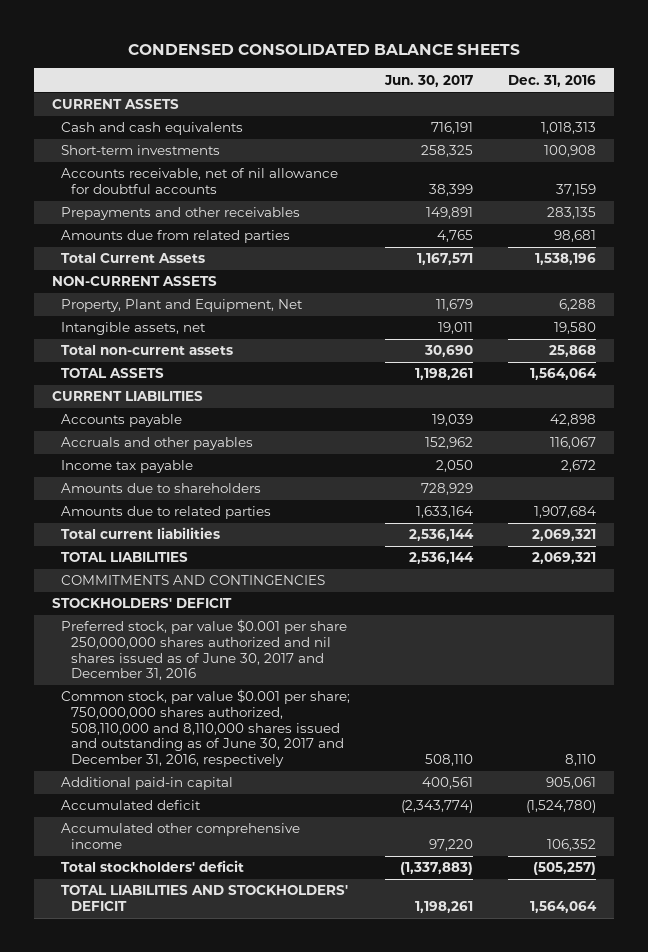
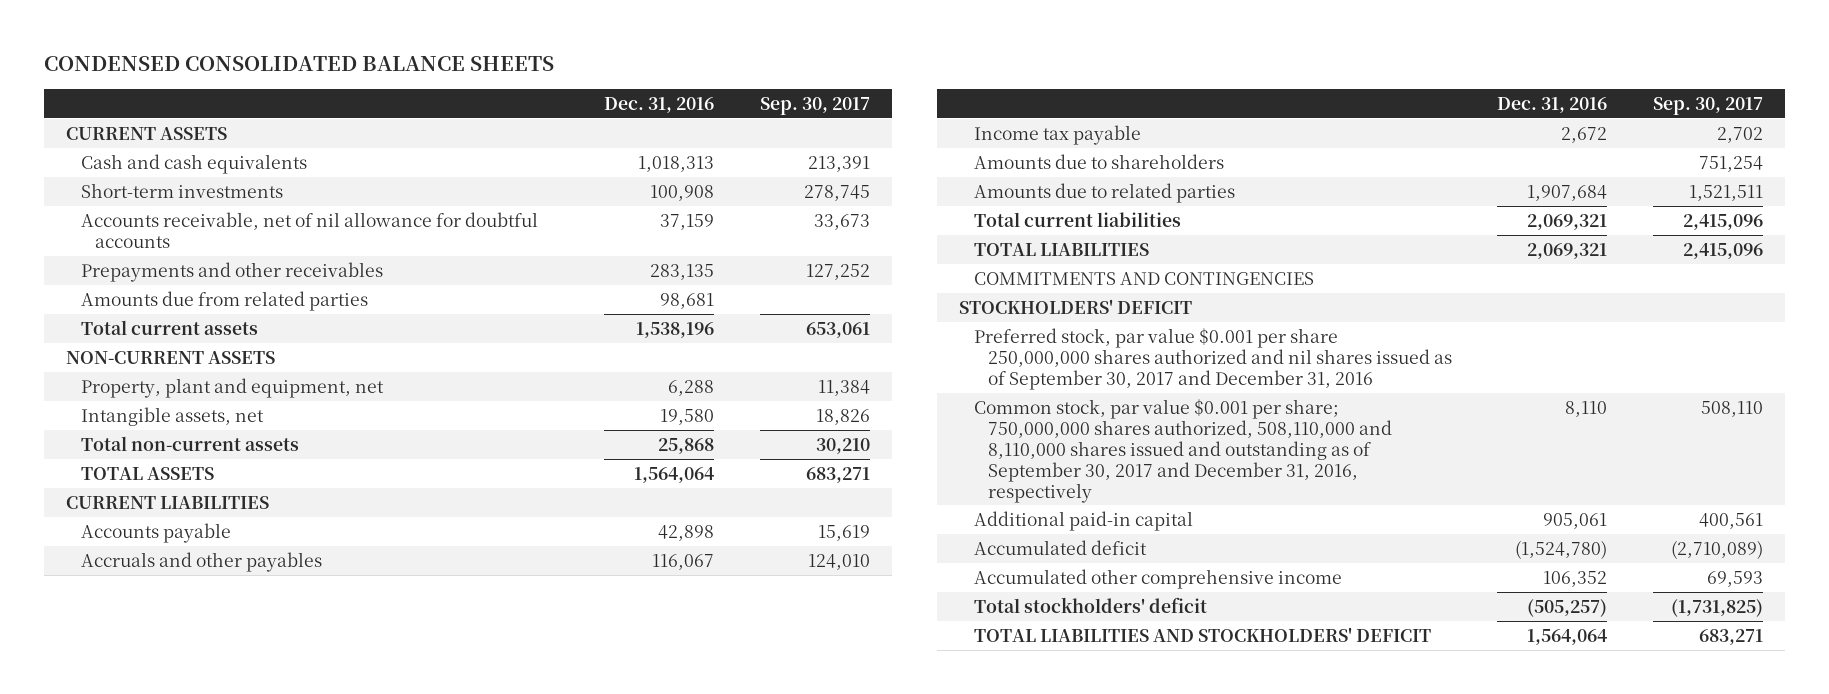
- | Jun. 30, 2017 | Dec. 31, 2016
+ | Dec. 31, 2016 | Sep. 30, 2017
- Total Current Assets | 1,167,571 | 1,538,196
+ Total current assets | 1,538,196 | 653,061
- Property, Plant and Equipment, Net | 11,679 | 6,288
+ Property, plant and equipment, net | 6,288 | 11,384
- Preferred stock, par value $0.001 per share 250,000,000 shares authorized and nil shares issued as of June 30, 2017 and December 31, 2016
- Common stock, par value $0.001 per share; 750,000,000 shares authorized, 508,110,000 and 8,110,000 shares issued and outstanding as of June 30, 2017 and December 31, 2016, respectively | 508,110 | 8,110
+ Preferred stock, par value $0.001 per share 250,000,000 shares authorized and nil shares issued as of September 30, 2017 and December 31, 2016
+ Common stock, par value $0.001 per share; 750,000,000 shares authorized, 508,110,000 and 8,110,000 shares issued and outstanding as of September 30, 2017 and December 31, 2016, respectively | 8,110 | 508,110

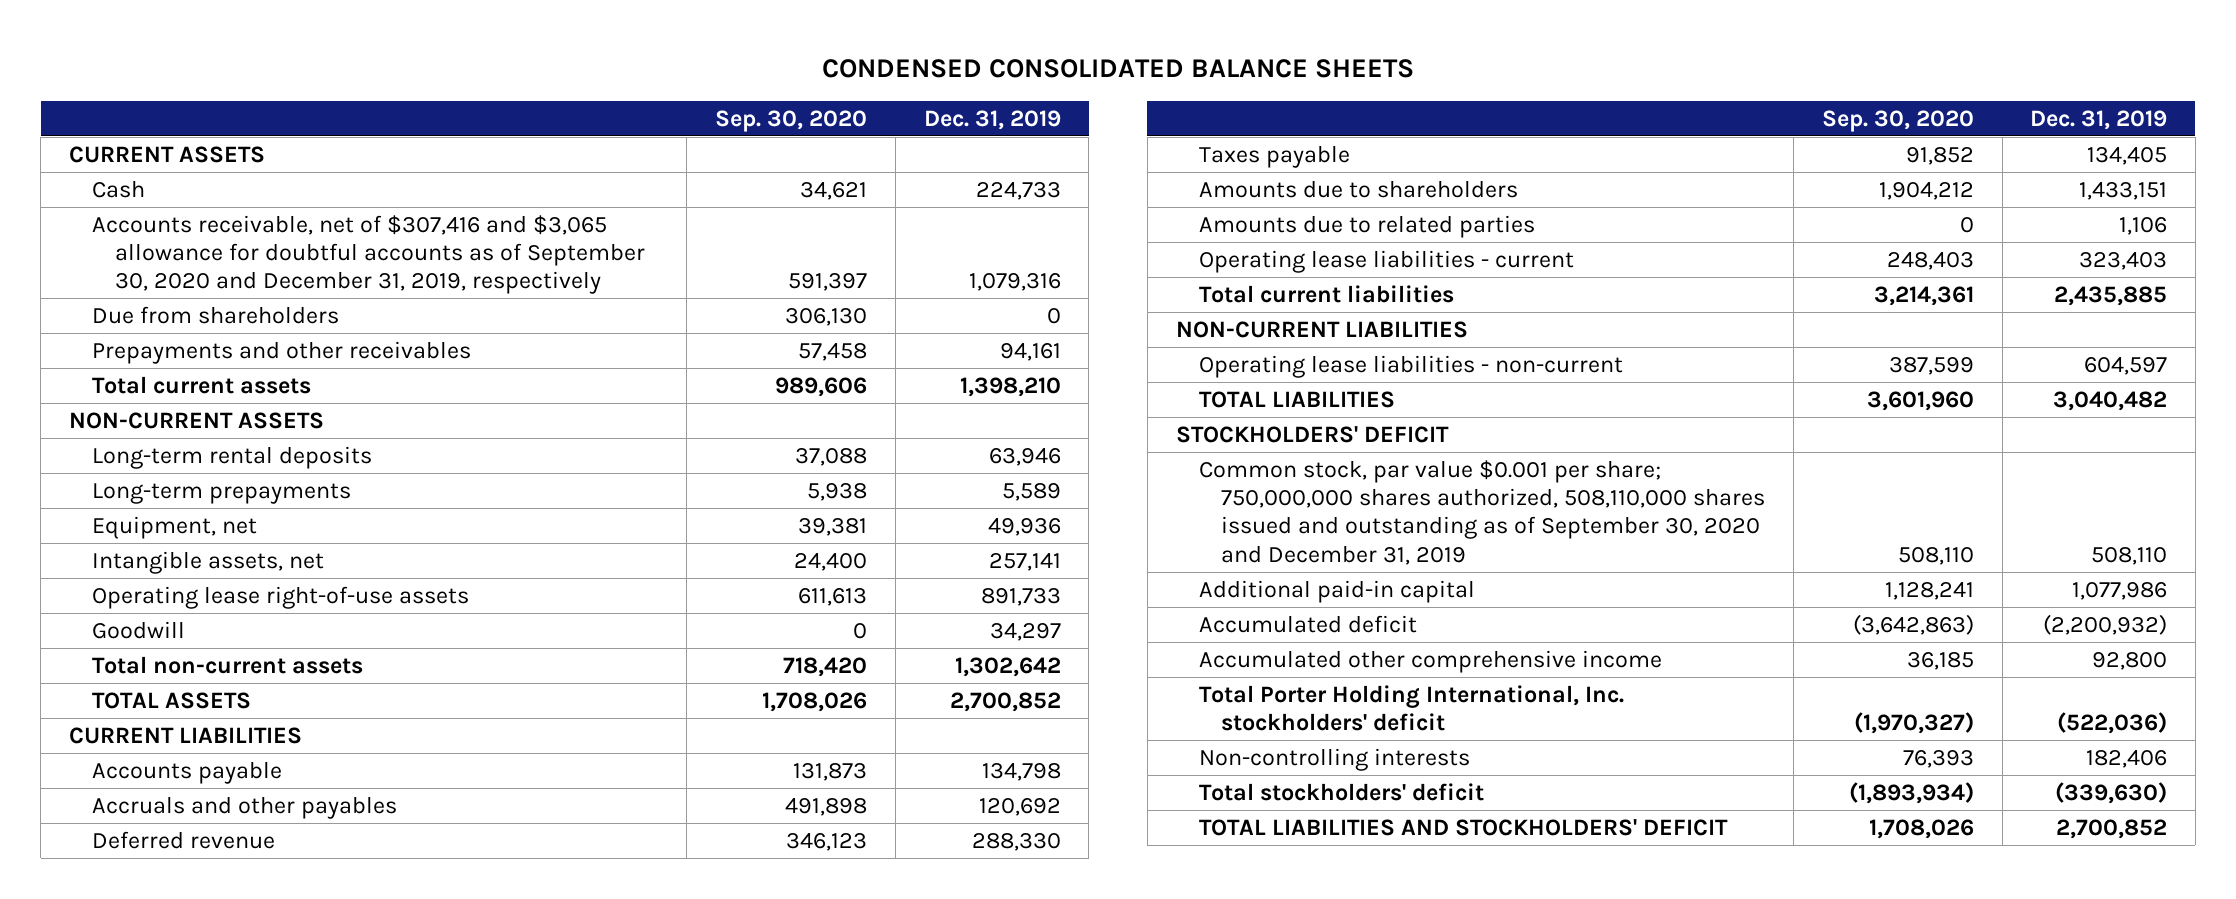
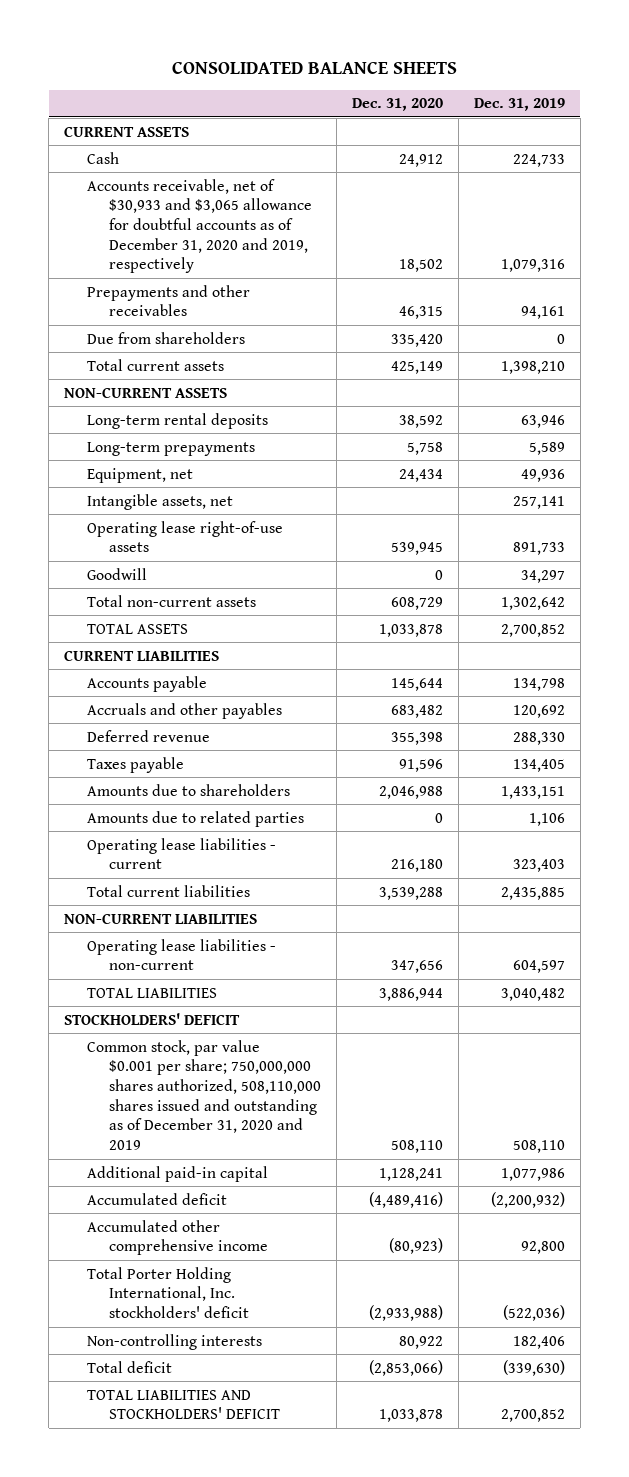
- CONDENSED CONSOLIDATED BALANCE SHEETS
+ CONSOLIDATED BALANCE SHEETS
- | Sep. 30, 2020 | Dec. 31, 2019
+ | Dec. 31, 2020 | Dec. 31, 2019
- Accounts receivable, net of $307,416 and $3,065 allowance for doubtful accounts as of September 30, 2020 and December 31, 2019, respectively | 591,397 | 1,079,316
+ Accounts receivable, net of $30,933 and $3,065 allowance for doubtful accounts as of December 31, 2020 and 2019, respectively | 18,502 | 1,079,316
moved down: Due from shareholders | 335,420 | 0
- Common stock, par value $0.001 per share; 750,000,000 shares authorized, 508,110,000 shares issued and outstanding as of September 30, 2020 and December 31, 2019 | 508,110 | 508,110
+ Common stock, par value $0.001 per share; 750,000,000 shares authorized, 508,110,000 shares issued and outstanding as of December 31, 2020 and 2019 | 508,110 | 508,110
- Total stockholders' deficit | (1,893,934) | (339,630)
+ Total deficit | (2,853,066) | (339,630)

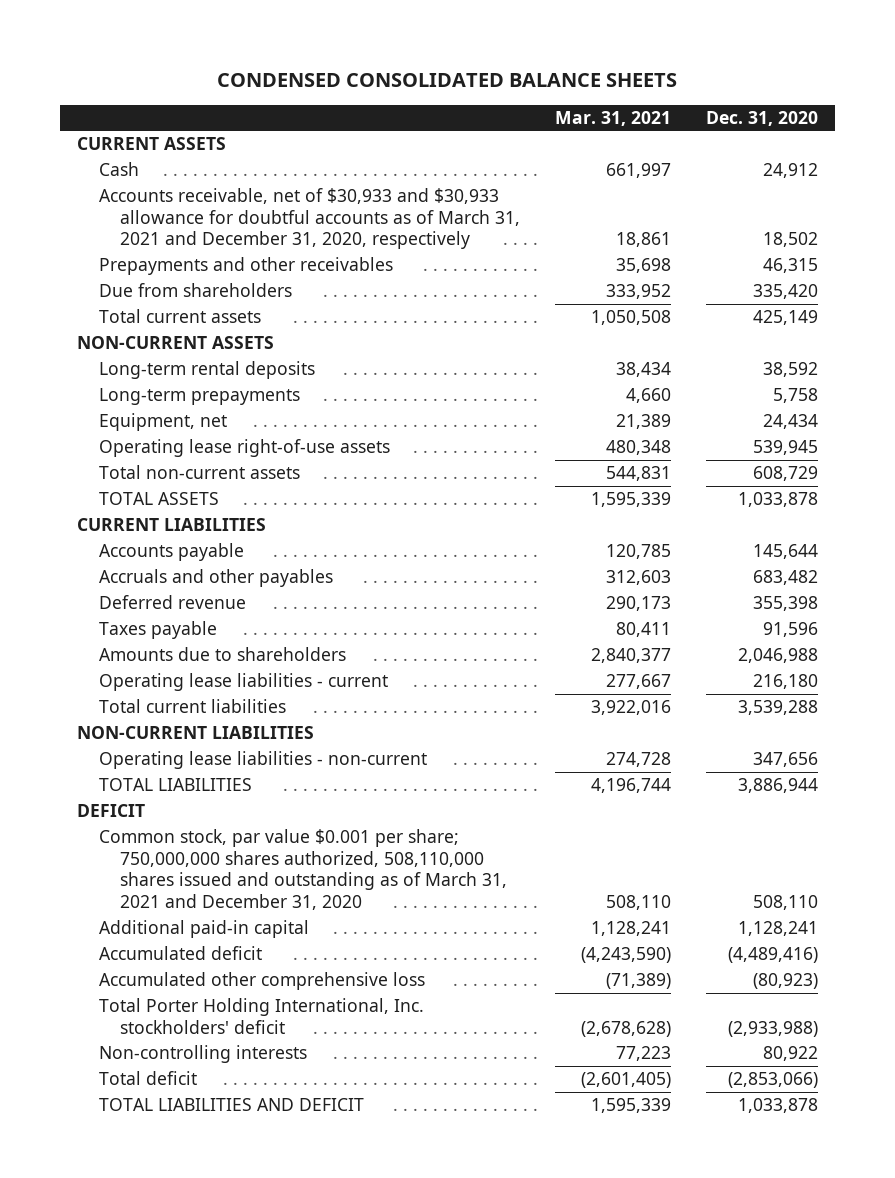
- CONSOLIDATED BALANCE SHEETS
+ CONDENSED CONSOLIDATED BALANCE SHEETS
- | Dec. 31, 2020 | Dec. 31, 2019
+ | Mar. 31, 2021 | Dec. 31, 2020
- Accounts receivable, net of $30,933 and $3,065 allowance for doubtful accounts as of December 31, 2020 and 2019, respectively | 18,502 | 1,079,316
+ Accounts receivable, net of $30,933 and $30,933 allowance for doubtful accounts as of March 31, 2021 and December 31, 2020, respectively | 18,861 | 18,502
- Intangible assets, net | | 257,141
- Goodwill | 0 | 34,297
- Amounts due to related parties | 0 | 1,106
- STOCKHOLDERS' DEFICIT
- Common stock, par value $0.001 per share; 750,000,000 shares authorized, 508,110,000 shares issued and outstanding as of December 31, 2020 and 2019 | 508,110 | 508,110
+ DEFICIT
+ Common stock, par value $0.001 per share; 750,000,000 shares authorized, 508,110,000 shares issued and outstanding as of March 31, 2021 and December 31, 2020 | 508,110 | 508,110
- Accumulated other comprehensive income | (80,923) | 92,800
+ Accumulated other comprehensive loss | (71,389) | (80,923)
- TOTAL LIABILITIES AND STOCKHOLDERS' DEFICIT | 1,033,878 | 2,700,852
+ TOTAL LIABILITIES AND DEFICIT | 1,595,339 | 1,033,878

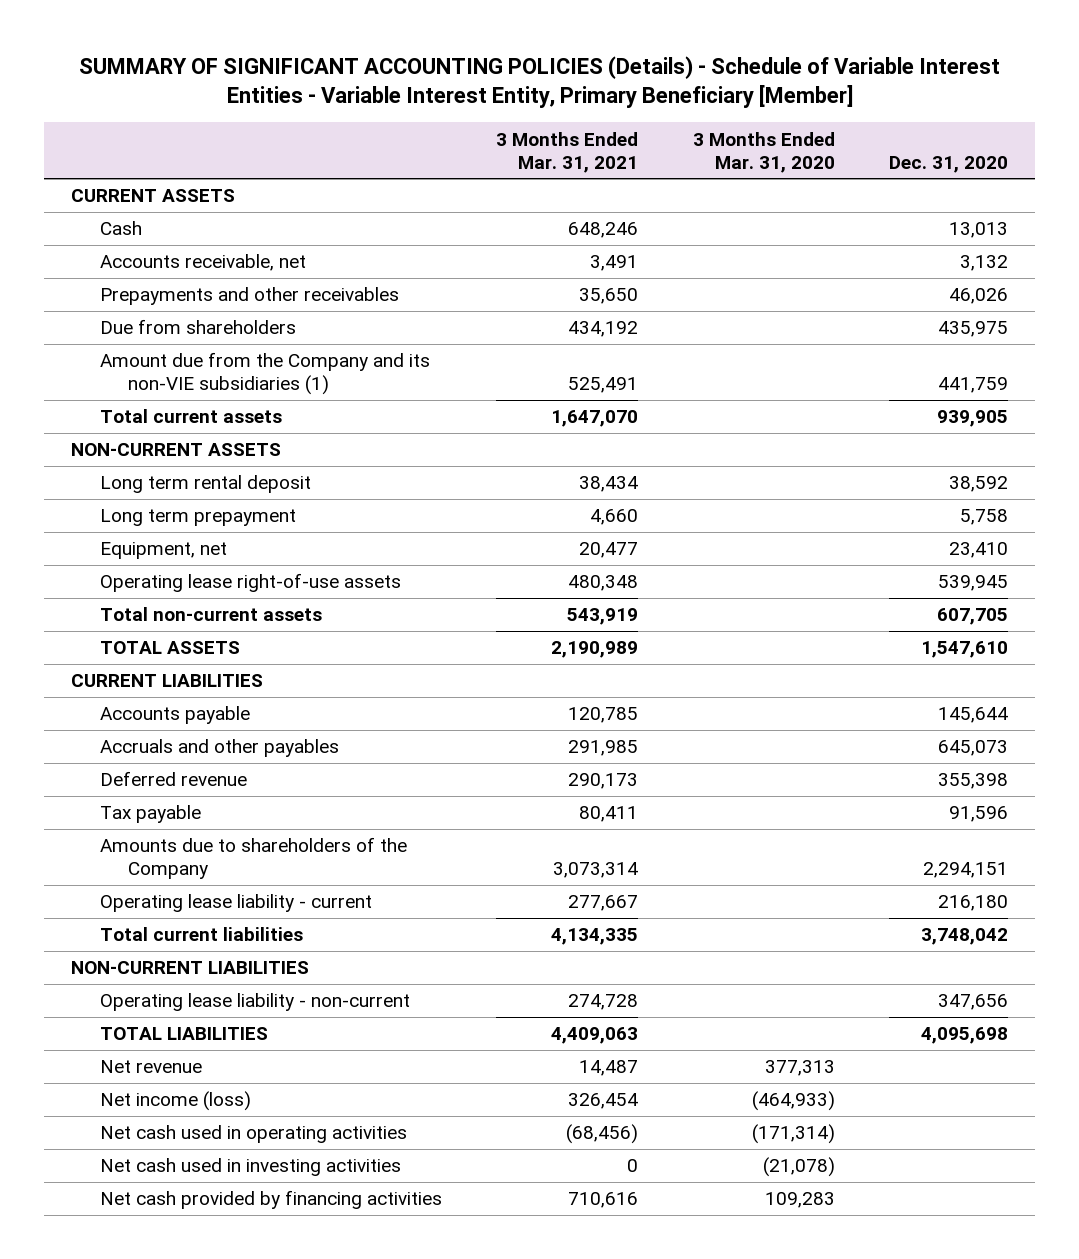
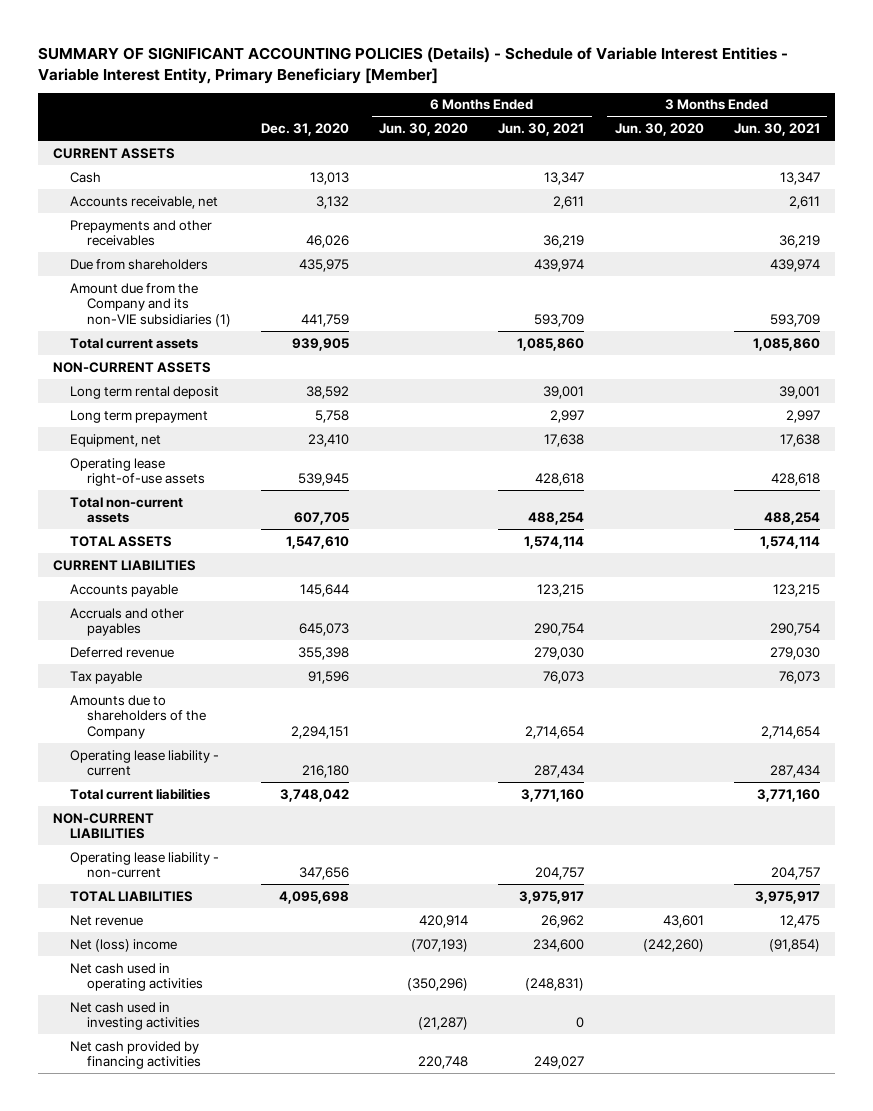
- | 3 Months Ended Mar. 31, 2021 | 3 Months Ended Mar. 31, 2020 | Dec. 31, 2020
+ | Dec. 31, 2020 | 6 Months Ended Jun. 30, 2020 | 6 Months Ended Jun. 30, 2021 | 3 Months Ended Jun. 30, 2020 | 3 Months Ended Jun. 30, 2021
- Net income (loss) | 326,454 | (464,933) |
+ Net (loss) income | | (707,193) | 234,600 | (242,260) | (91,854)

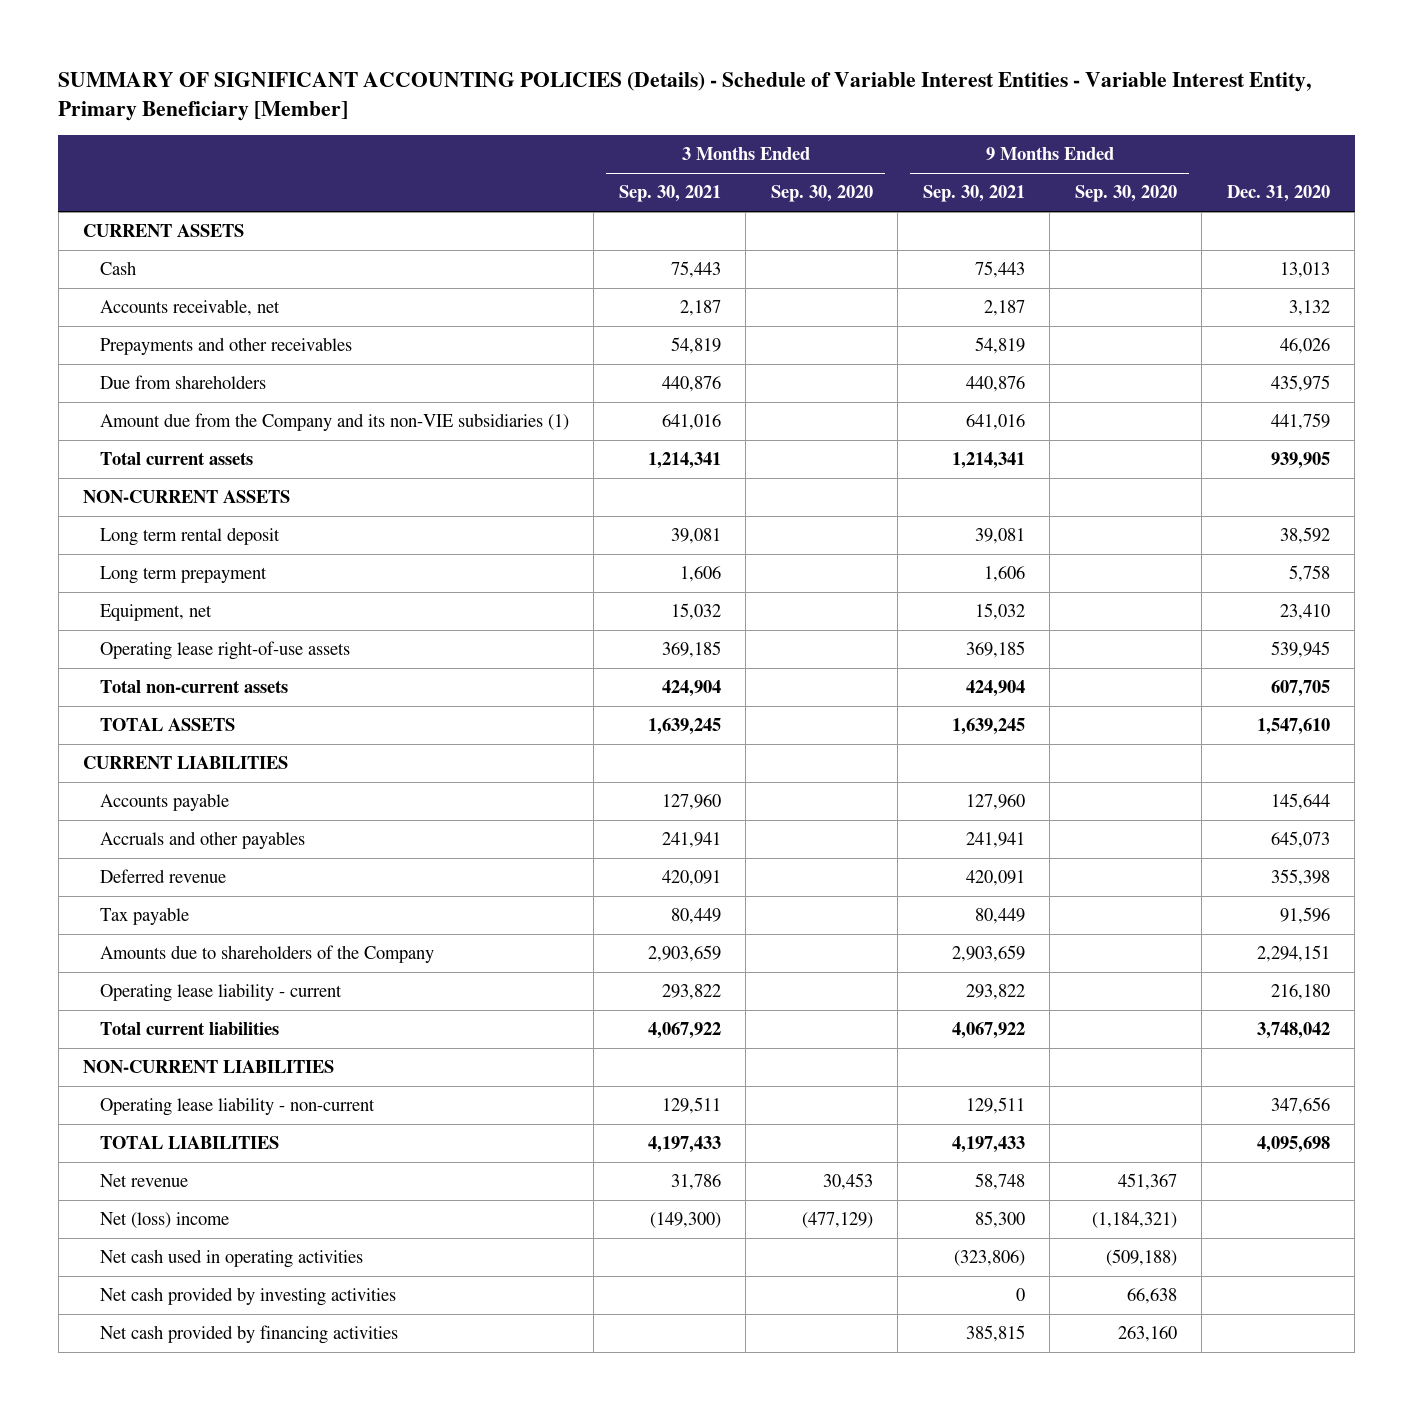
- | Dec. 31, 2020 | 6 Months Ended Jun. 30, 2020 | 6 Months Ended Jun. 30, 2021 | 3 Months Ended Jun. 30, 2020 | 3 Months Ended Jun. 30, 2021
+ | 3 Months Ended Sep. 30, 2021 | 3 Months Ended Sep. 30, 2020 | 9 Months Ended Sep. 30, 2021 | 9 Months Ended Sep. 30, 2020 | Dec. 31, 2020
- Net cash used in investing activities | | (21,287) | 0 | |
+ Net cash provided by investing activities | | | 0 | 66,638 |

